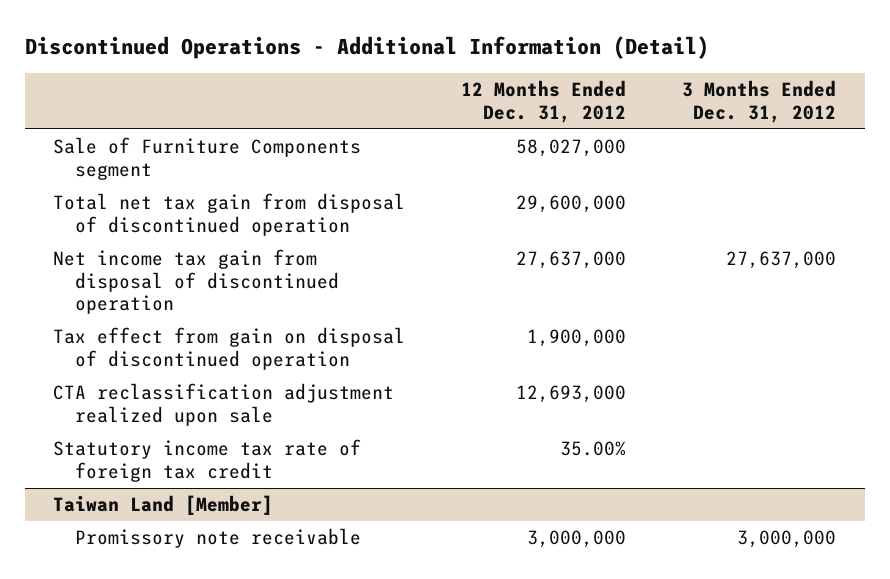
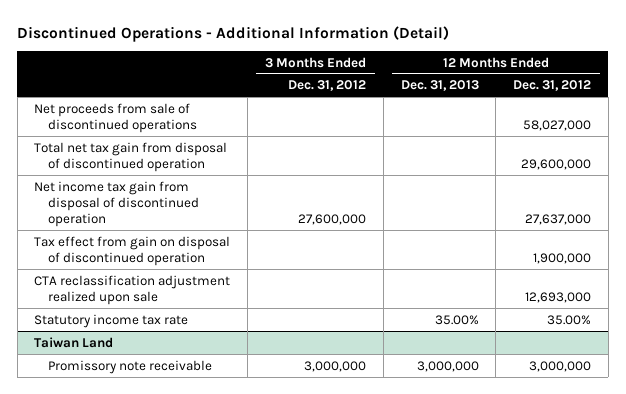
- | 12 Months Ended Dec. 31, 2012 | 3 Months Ended Dec. 31, 2012
+ | 3 Months Ended Dec. 31, 2012 | 12 Months Ended Dec. 31, 2013 | 12 Months Ended Dec. 31, 2012
- Sale of Furniture Components segment | 58,027,000 |
+ Net proceeds from sale of discontinued operations | | | 58,027,000
- Net income tax gain from disposal of discontinued operation | 27,637,000 | 27,637,000
+ Net income tax gain from disposal of discontinued operation | 27,600,000 | | 27,637,000
- Statutory income tax rate of foreign tax credit | 35.00% |
- Taiwan Land [Member]
+ Statutory income tax rate | | 35.00% | 35.00%
+ Taiwan Land

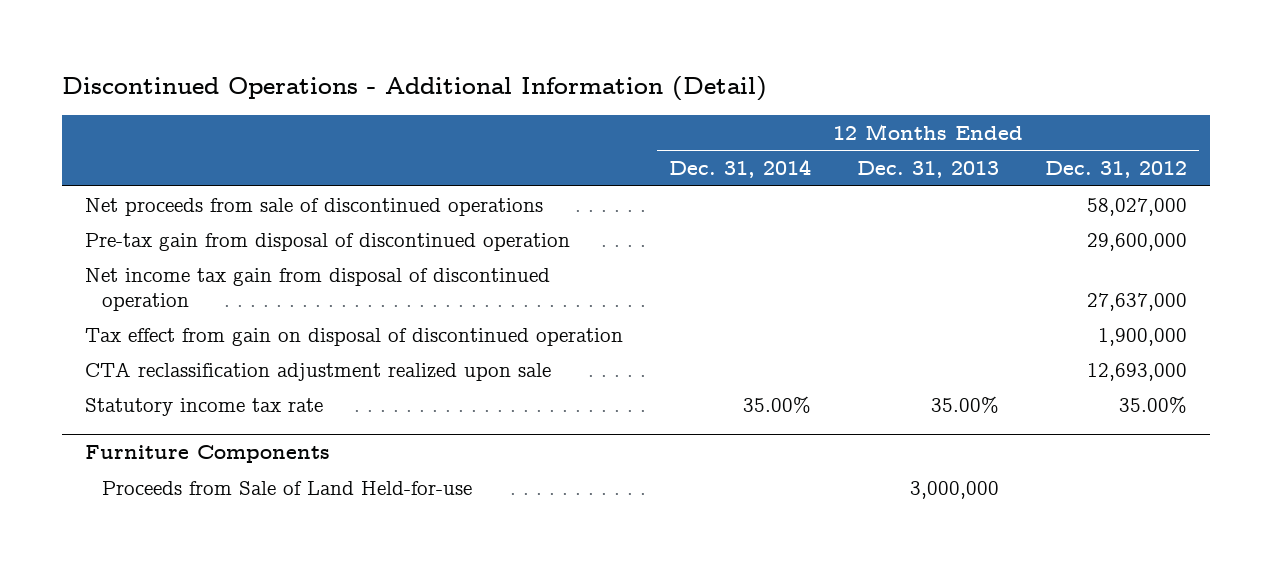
- | 3 Months Ended Dec. 31, 2012 | 12 Months Ended Dec. 31, 2013 | 12 Months Ended Dec. 31, 2012
+ | 12 Months Ended Dec. 31, 2014 | 12 Months Ended Dec. 31, 2013 | 12 Months Ended Dec. 31, 2012
- Total net tax gain from disposal of discontinued operation | | | 29,600,000
+ Pre-tax gain from disposal of discontinued operation | | | 29,600,000
- Taiwan Land
- Promissory note receivable | 3,000,000 | 3,000,000 | 3,000,000
+ Furniture Components
+ Proceeds from Sale of Land Held-for-use | | 3,000,000 |

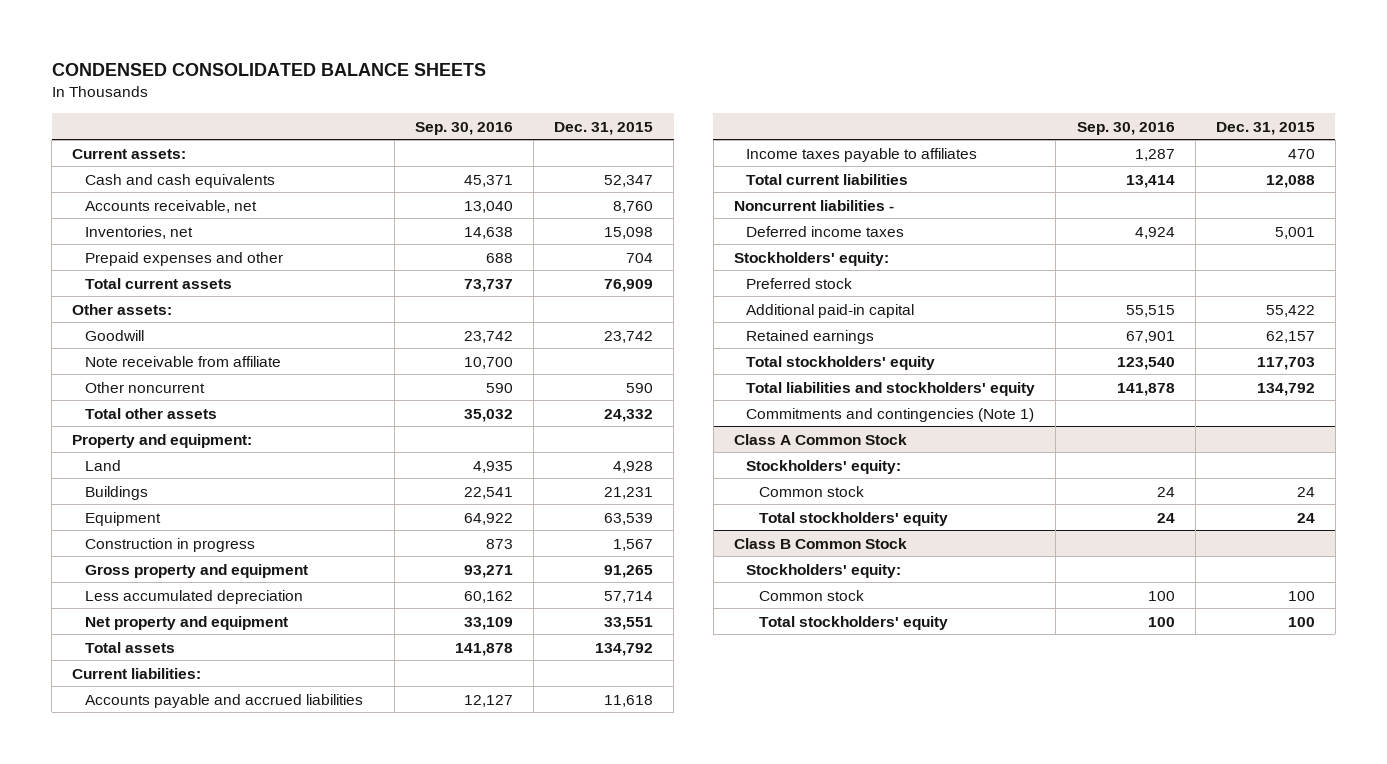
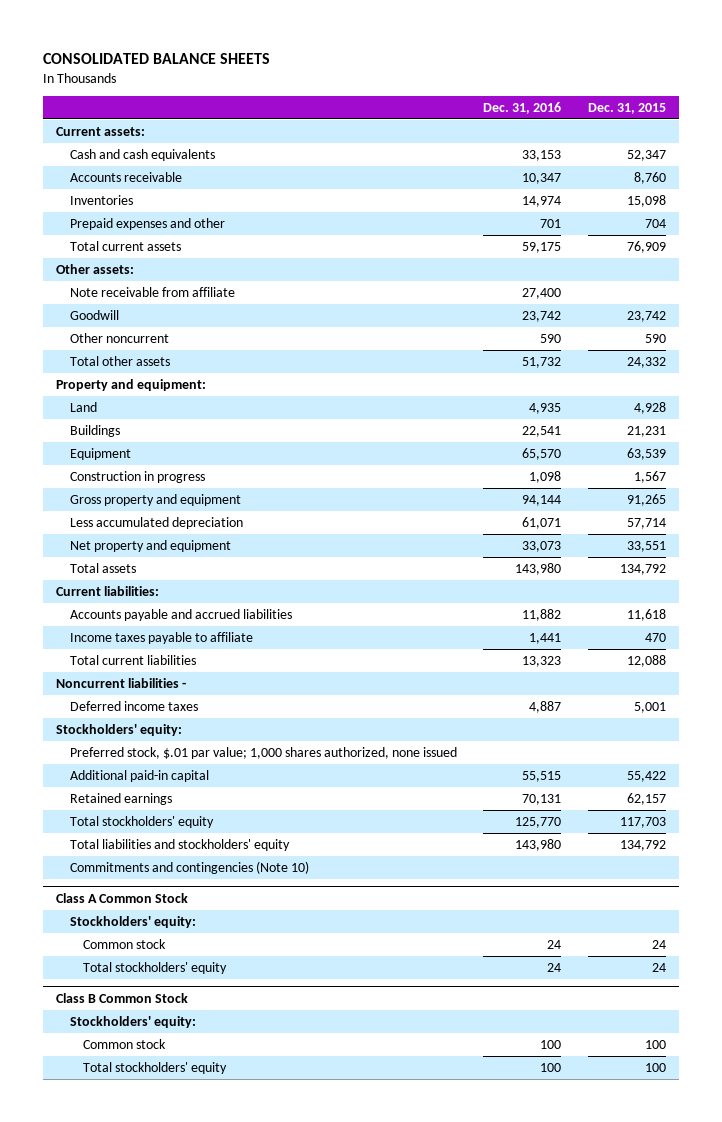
- CONDENSED CONSOLIDATED BALANCE SHEETS
+ CONSOLIDATED BALANCE SHEETS
- | Sep. 30, 2016 | Dec. 31, 2015
+ | Dec. 31, 2016 | Dec. 31, 2015
- Accounts receivable, net | 13,040 | 8,760
- Inventories, net | 14,638 | 15,098
+ Accounts receivable | 10,347 | 8,760
+ Inventories | 14,974 | 15,098
moved down: Goodwill | 23,742 | 23,742
- Income taxes payable to affiliates | 1,287 | 470
+ Income taxes payable to affiliate | 1,441 | 470
- Preferred stock
+ Preferred stock, $.01 par value; 1,000 shares authorized, none issued
- Commitments and contingencies (Note 1)
+ Commitments and contingencies (Note 10)

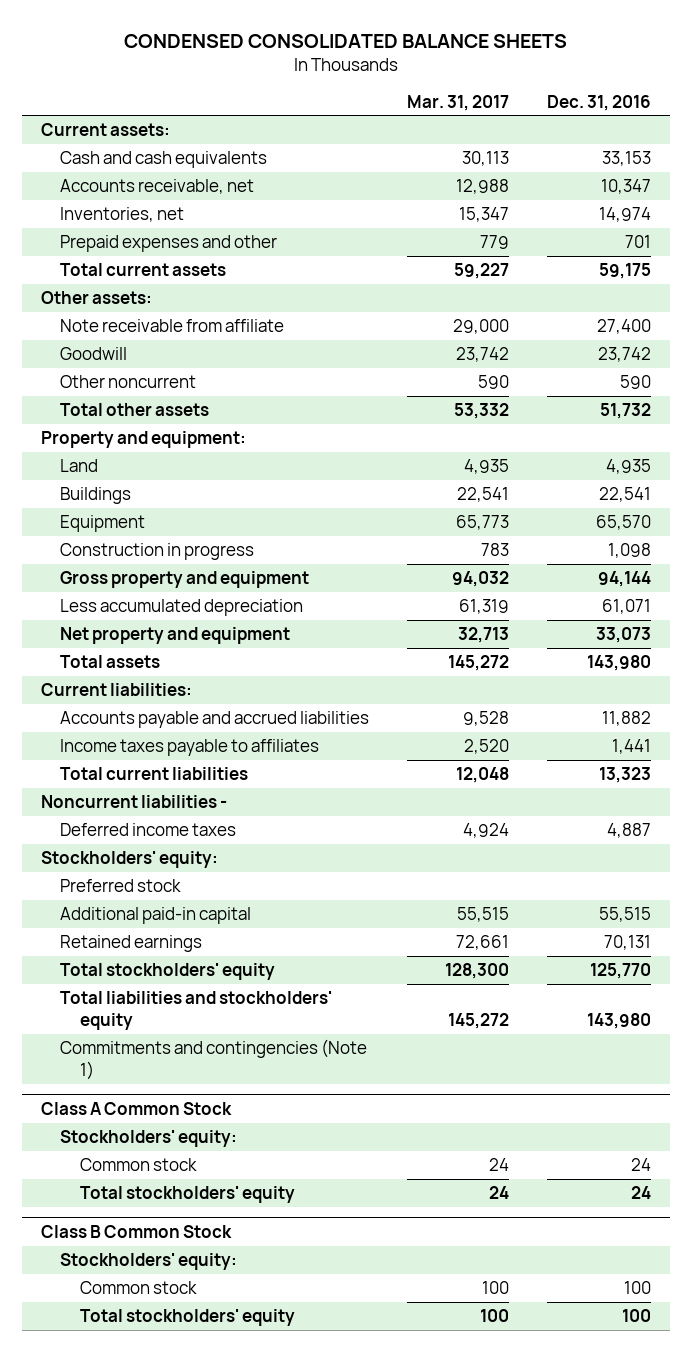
- CONSOLIDATED BALANCE SHEETS
+ CONDENSED CONSOLIDATED BALANCE SHEETS
- | Dec. 31, 2016 | Dec. 31, 2015
+ | Mar. 31, 2017 | Dec. 31, 2016
- Accounts receivable | 10,347 | 8,760
- Inventories | 14,974 | 15,098
+ Accounts receivable, net | 12,988 | 10,347
+ Inventories, net | 15,347 | 14,974
- Income taxes payable to affiliate | 1,441 | 470
+ Income taxes payable to affiliates | 2,520 | 1,441
- Preferred stock, $.01 par value; 1,000 shares authorized, none issued
+ Preferred stock
- Commitments and contingencies (Note 10)
+ Commitments and contingencies (Note 1)

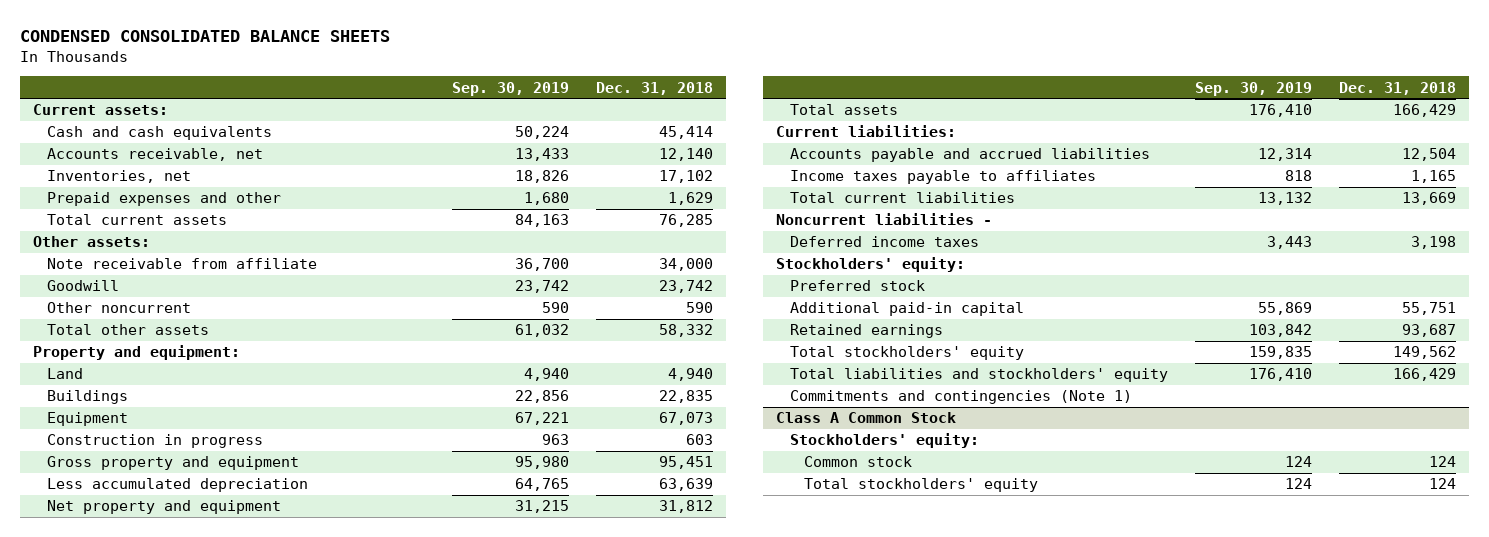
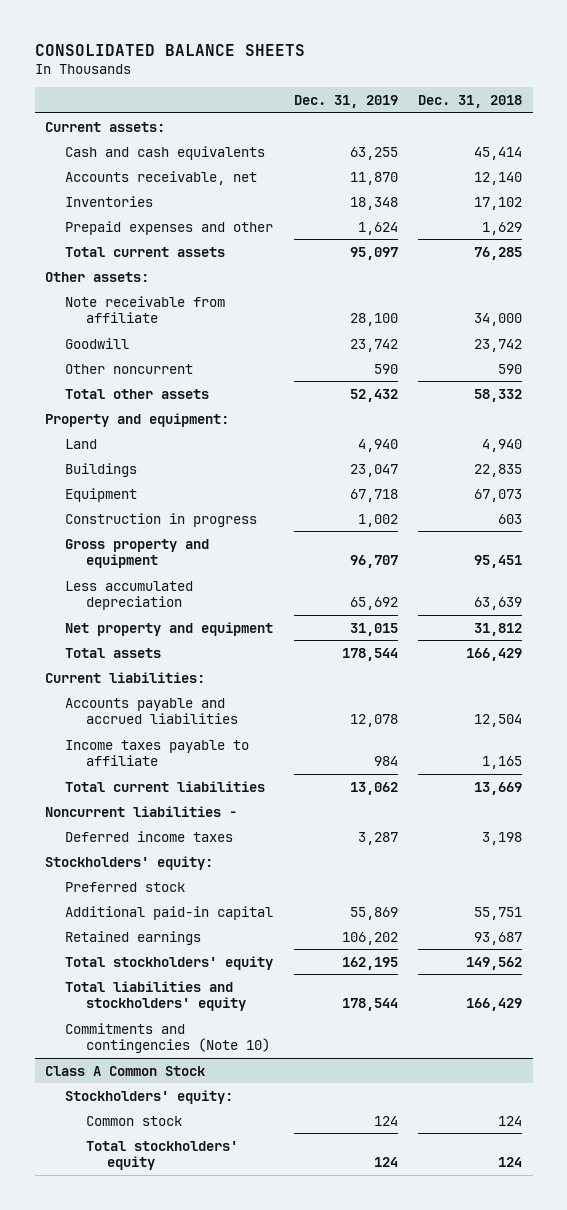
- CONDENSED CONSOLIDATED BALANCE SHEETS
+ CONSOLIDATED BALANCE SHEETS
- | Sep. 30, 2019 | Dec. 31, 2018
+ | Dec. 31, 2019 | Dec. 31, 2018
- Inventories, net | 18,826 | 17,102
+ Inventories | 18,348 | 17,102
- Income taxes payable to affiliates | 818 | 1,165
+ Income taxes payable to affiliate | 984 | 1,165
- Commitments and contingencies (Note 1)
+ Commitments and contingencies (Note 10)

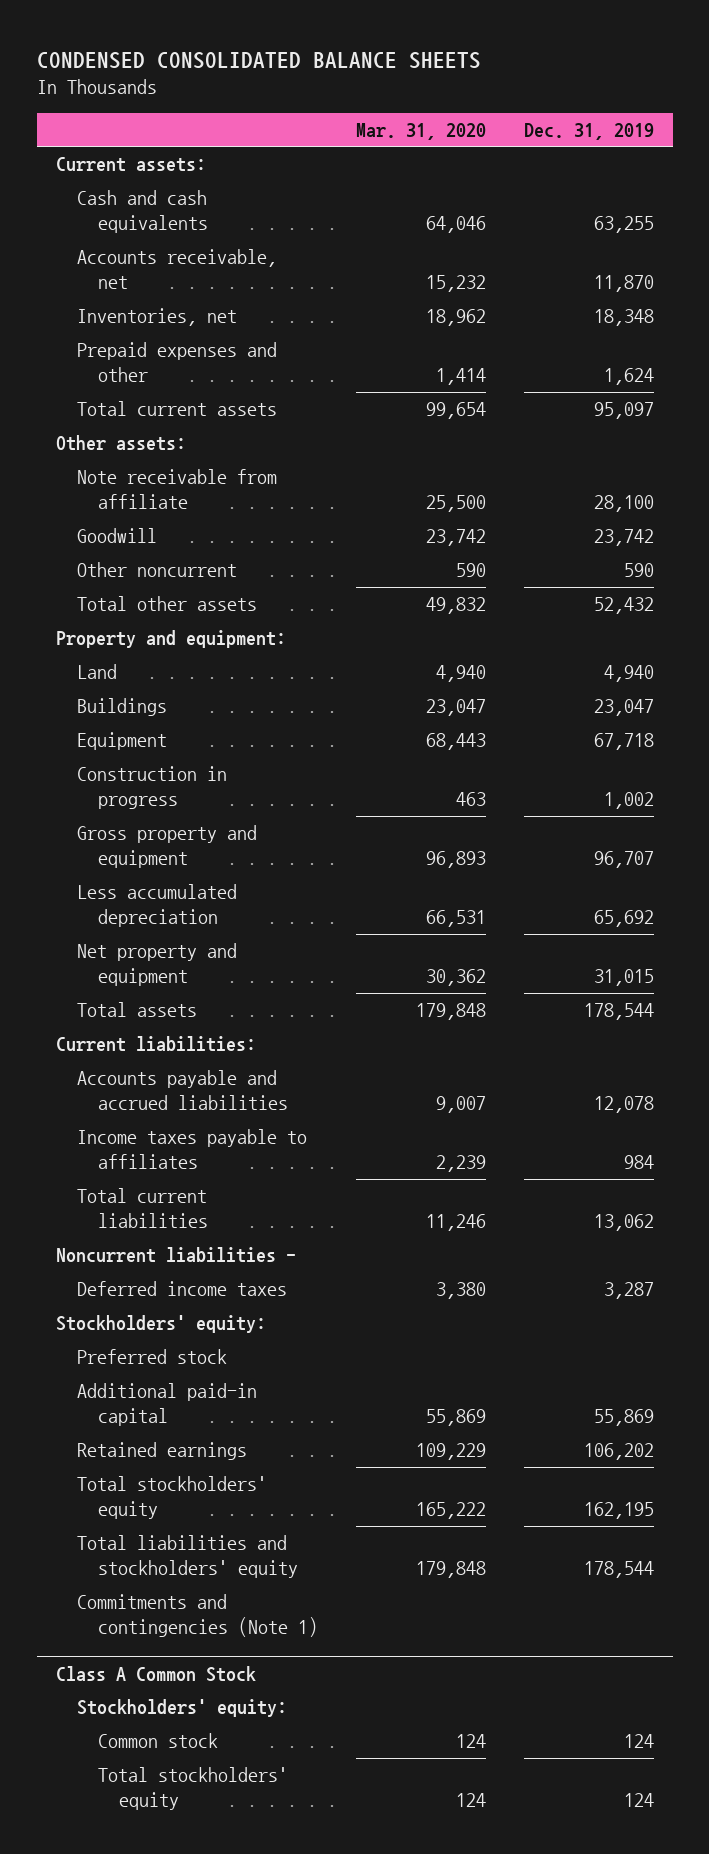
- CONSOLIDATED BALANCE SHEETS
+ CONDENSED CONSOLIDATED BALANCE SHEETS
- | Dec. 31, 2019 | Dec. 31, 2018
+ | Mar. 31, 2020 | Dec. 31, 2019
- Inventories | 18,348 | 17,102
+ Inventories, net | 18,962 | 18,348
- Income taxes payable to affiliate | 984 | 1,165
+ Income taxes payable to affiliates | 2,239 | 984
- Commitments and contingencies (Note 10)
+ Commitments and contingencies (Note 1)

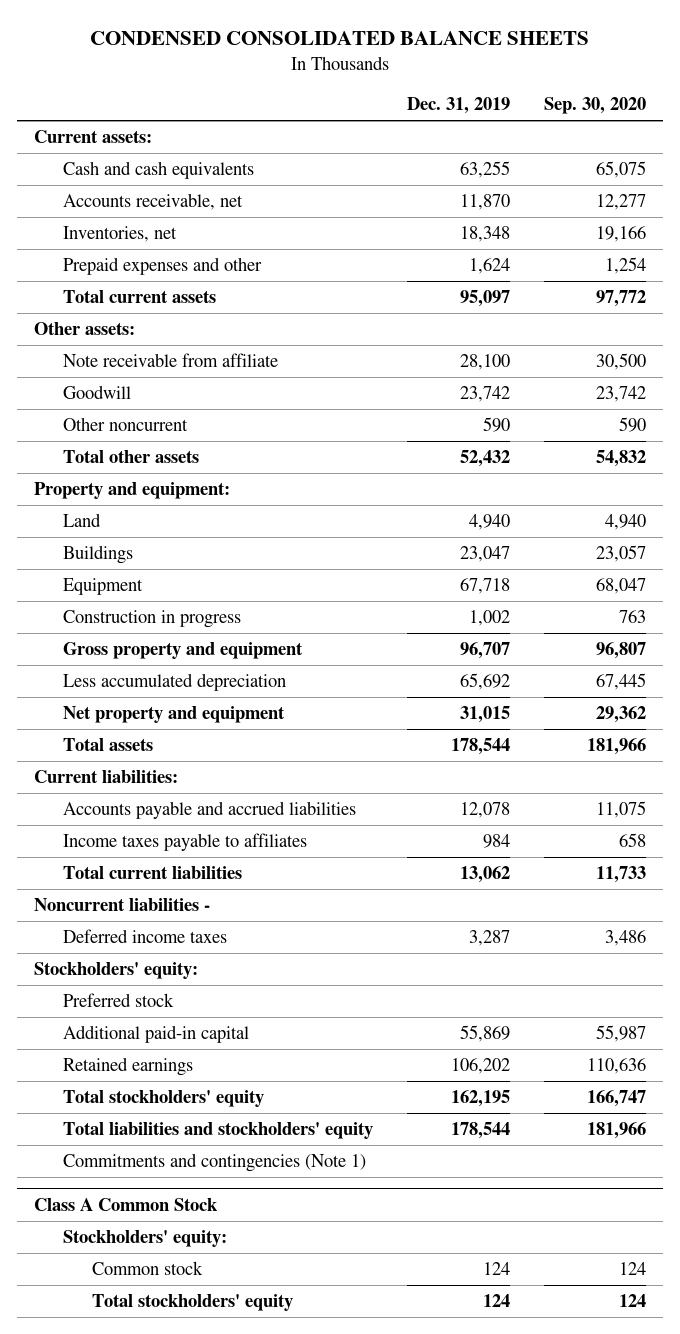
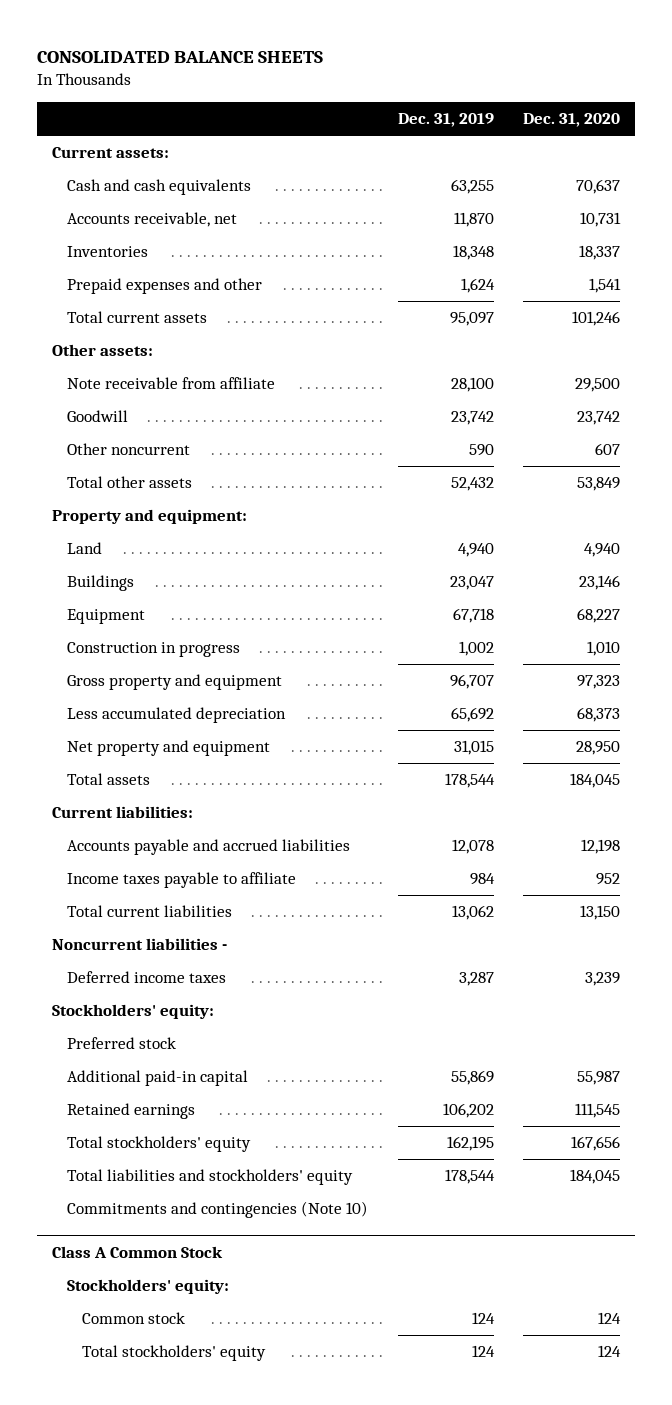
- CONDENSED CONSOLIDATED BALANCE SHEETS
+ CONSOLIDATED BALANCE SHEETS
- | Dec. 31, 2019 | Sep. 30, 2020
+ | Dec. 31, 2019 | Dec. 31, 2020
- Inventories, net | 18,348 | 19,166
+ Inventories | 18,348 | 18,337
- Income taxes payable to affiliates | 984 | 658
+ Income taxes payable to affiliate | 984 | 952
- Commitments and contingencies (Note 1)
+ Commitments and contingencies (Note 10)

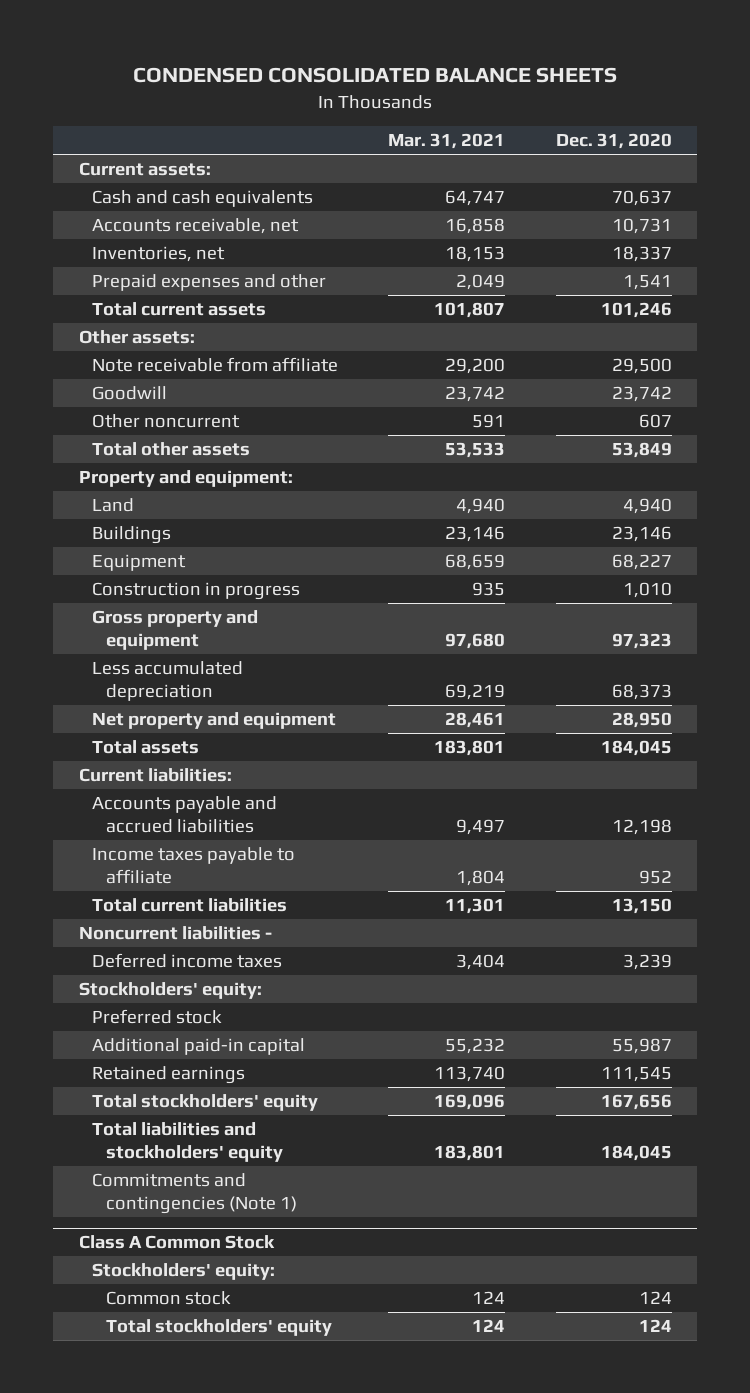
- CONSOLIDATED BALANCE SHEETS
+ CONDENSED CONSOLIDATED BALANCE SHEETS
- | Dec. 31, 2019 | Dec. 31, 2020
+ | Mar. 31, 2021 | Dec. 31, 2020
- Inventories | 18,348 | 18,337
+ Inventories, net | 18,153 | 18,337
- Commitments and contingencies (Note 10)
+ Commitments and contingencies (Note 1)

